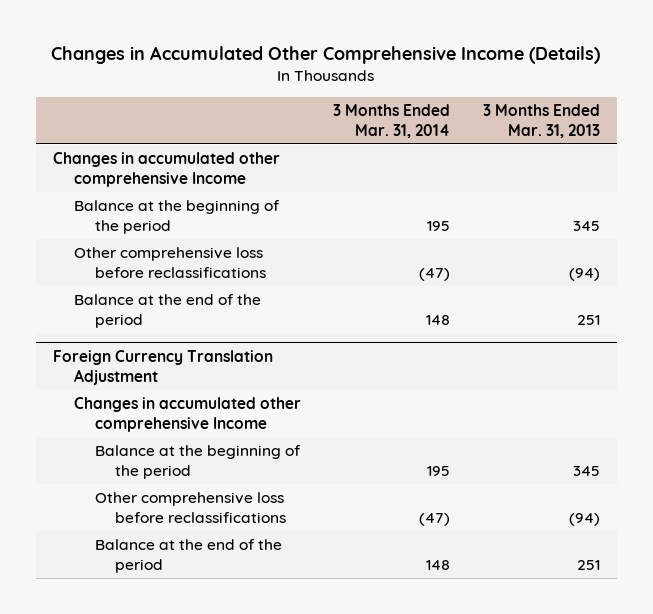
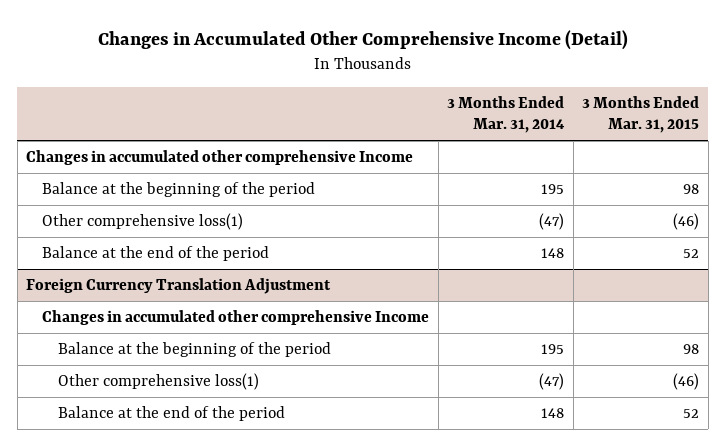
- Changes in Accumulated Other Comprehensive Income (Details)
+ Changes in Accumulated Other Comprehensive Income (Detail)
- | 3 Months Ended Mar. 31, 2014 | 3 Months Ended Mar. 31, 2013
+ | 3 Months Ended Mar. 31, 2014 | 3 Months Ended Mar. 31, 2015
- Other comprehensive loss before reclassifications | (47) | (94)
+ Other comprehensive loss(1) | (47) | (46)
@ Foreign Currency Translation Adjustment
- Other comprehensive loss before reclassifications | (47) | (94)
+ Other comprehensive loss(1) | (47) | (46)

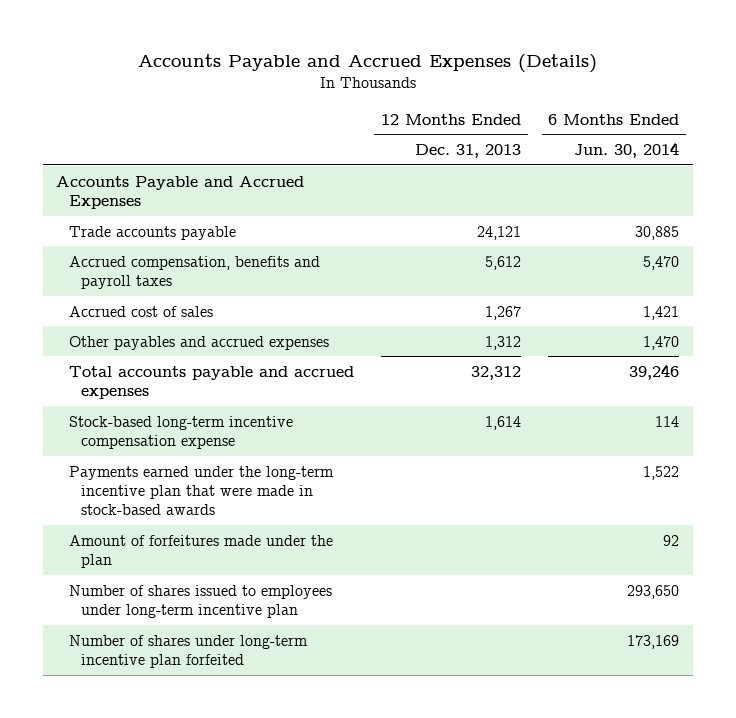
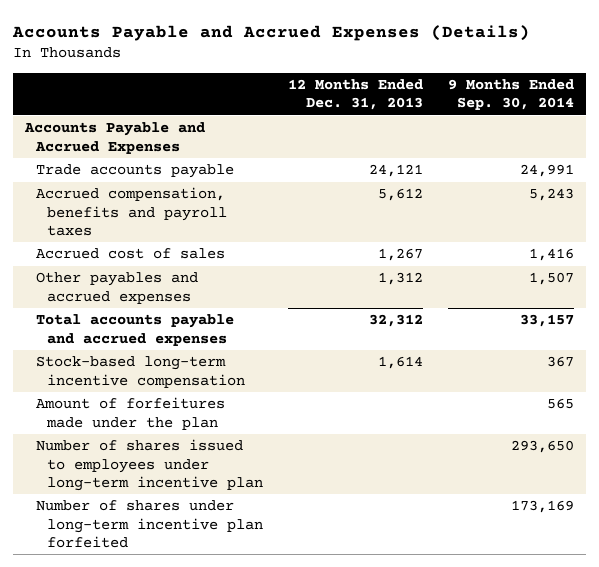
- | 12 Months Ended Dec. 31, 2013 | 6 Months Ended Jun. 30, 2014
+ | 12 Months Ended Dec. 31, 2013 | 9 Months Ended Sep. 30, 2014
- Stock-based long-term incentive compensation expense | 1,614 | 114
- Payments earned under the long-term incentive plan that were made in stock-based awards | | 1,522
+ Stock-based long-term incentive compensation | 1,614 | 367

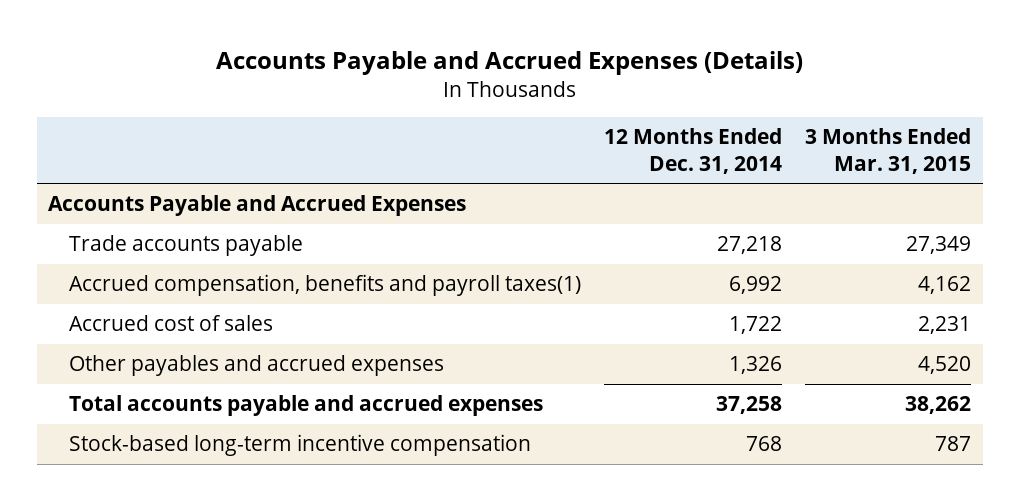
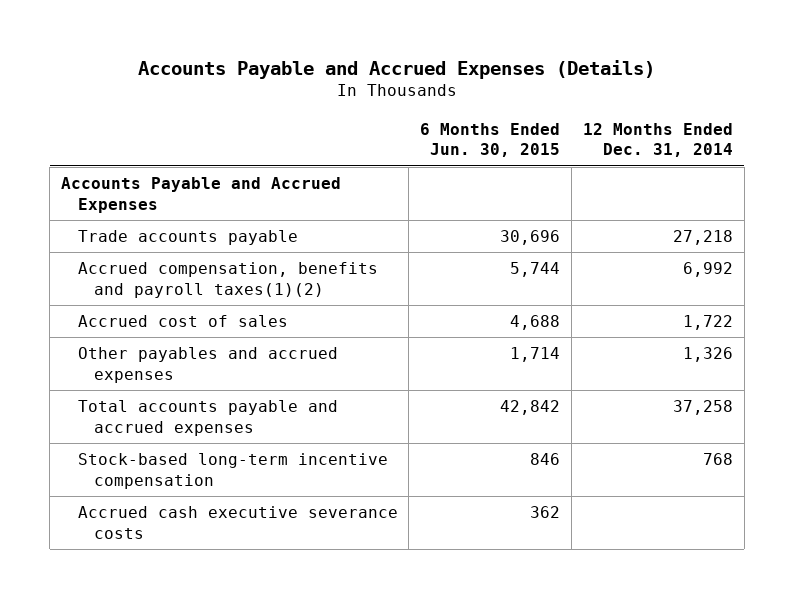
- | 12 Months Ended Dec. 31, 2014 | 3 Months Ended Mar. 31, 2015
+ | 6 Months Ended Jun. 30, 2015 | 12 Months Ended Dec. 31, 2014
- Accrued compensation, benefits and payroll taxes(1) | 6,992 | 4,162
+ Accrued compensation, benefits and payroll taxes(1)(2) | 5,744 | 6,992
+ Accrued cash executive severance costs | 362 |

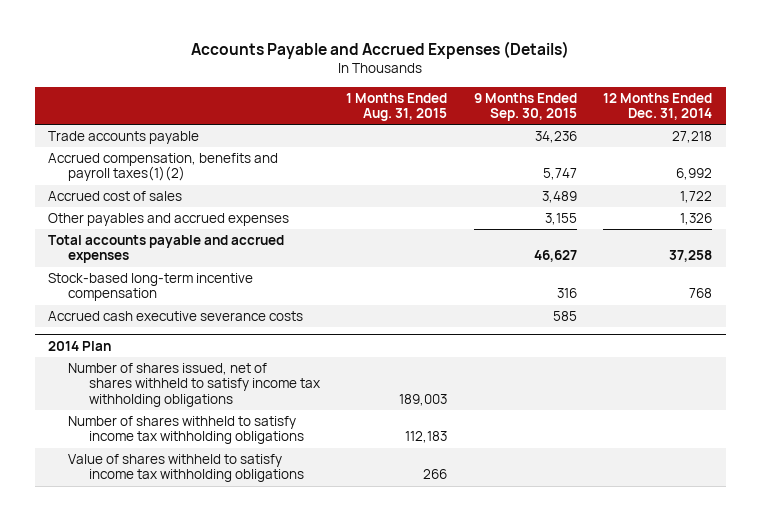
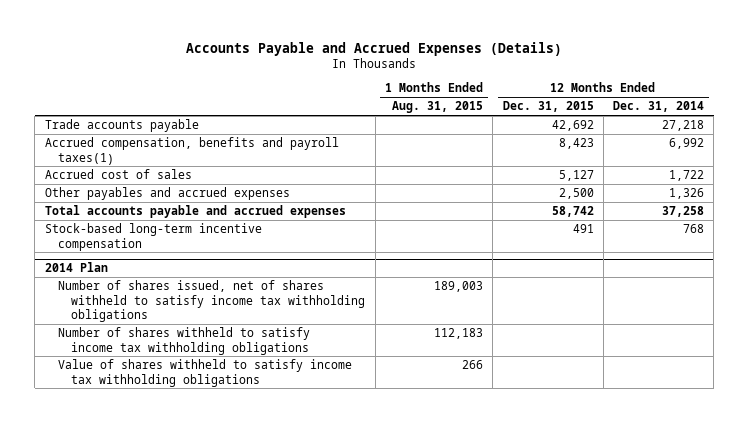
- | 1 Months Ended Aug. 31, 2015 | 9 Months Ended Sep. 30, 2015 | 12 Months Ended Dec. 31, 2014
+ | 1 Months Ended Aug. 31, 2015 | 12 Months Ended Dec. 31, 2015 | 12 Months Ended Dec. 31, 2014
- Accrued compensation, benefits and payroll taxes(1)(2) | | 5,747 | 6,992
+ Accrued compensation, benefits and payroll taxes(1) | | 8,423 | 6,992
- Accrued cash executive severance costs | | 585 |

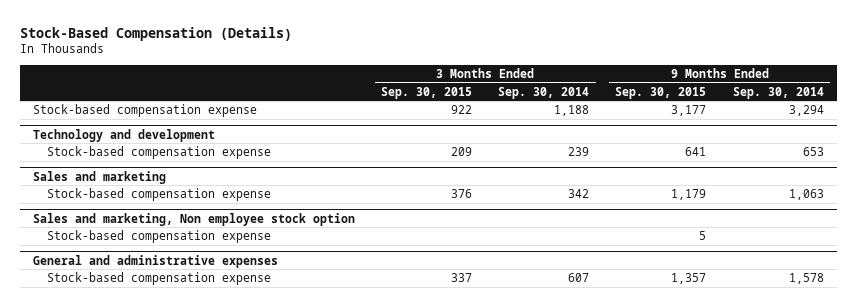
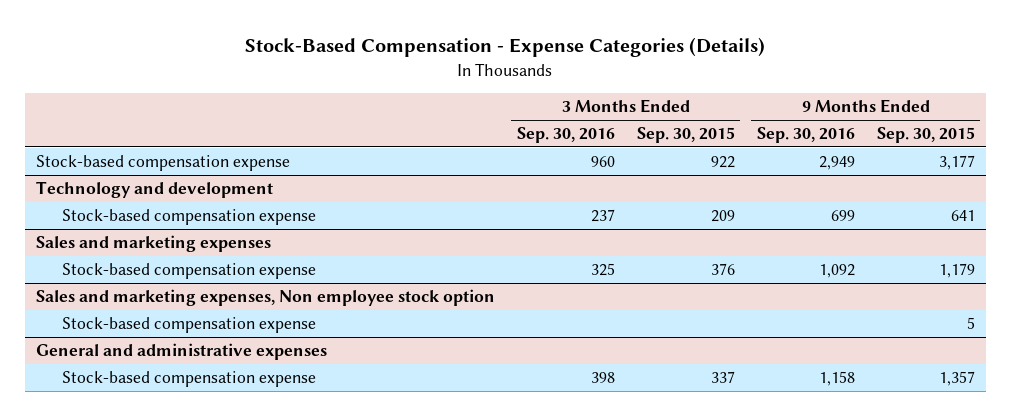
- Stock-Based Compensation (Details)
+ Stock-Based Compensation - Expense Categories (Details)
- | 3 Months Ended Sep. 30, 2015 | 3 Months Ended Sep. 30, 2014 | 9 Months Ended Sep. 30, 2015 | 9 Months Ended Sep. 30, 2014
+ | 3 Months Ended Sep. 30, 2016 | 3 Months Ended Sep. 30, 2015 | 9 Months Ended Sep. 30, 2016 | 9 Months Ended Sep. 30, 2015
- Sales and marketing
+ Sales and marketing expenses
- Sales and marketing, Non employee stock option
+ Sales and marketing expenses, Non employee stock option

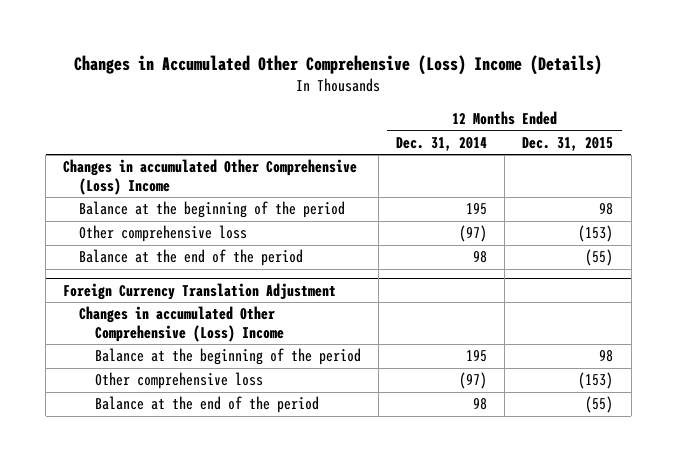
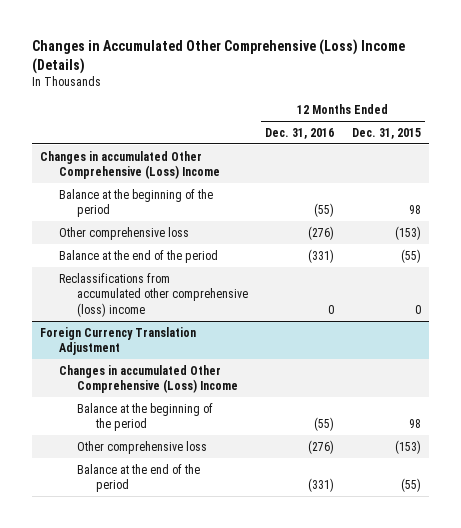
- | 12 Months Ended Dec. 31, 2014 | 12 Months Ended Dec. 31, 2015
+ | 12 Months Ended Dec. 31, 2016 | 12 Months Ended Dec. 31, 2015
+ Reclassifications from accumulated other comprehensive (loss) income | 0 | 0

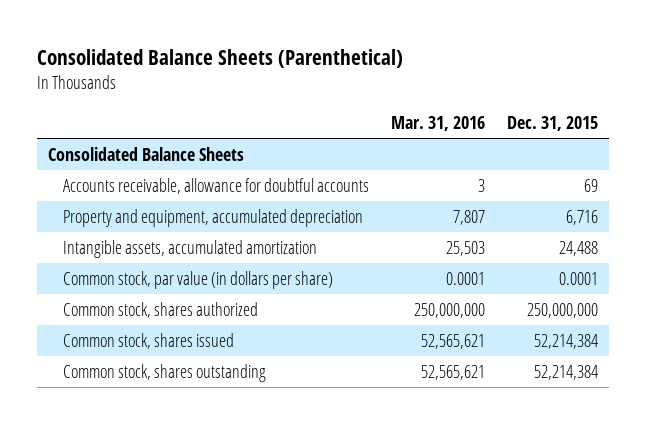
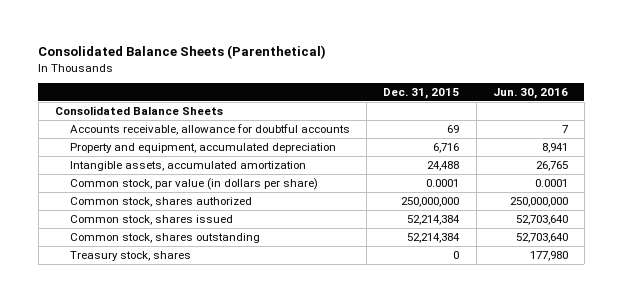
- | Mar. 31, 2016 | Dec. 31, 2015
+ | Dec. 31, 2015 | Jun. 30, 2016
+ Treasury stock, shares | 0 | 177,980

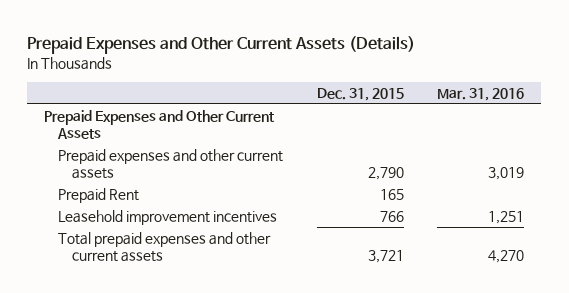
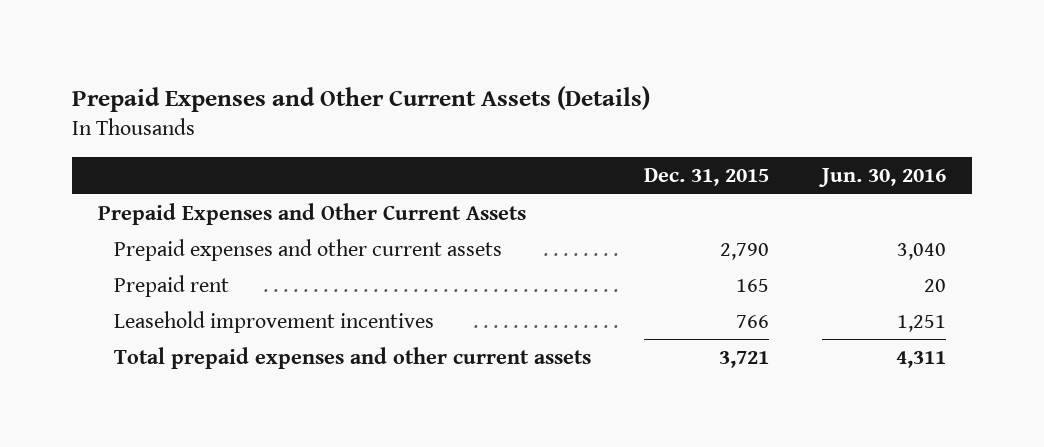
- | Dec. 31, 2015 | Mar. 31, 2016
+ | Dec. 31, 2015 | Jun. 30, 2016
- Prepaid Rent | 165 |
+ Prepaid rent | 165 | 20

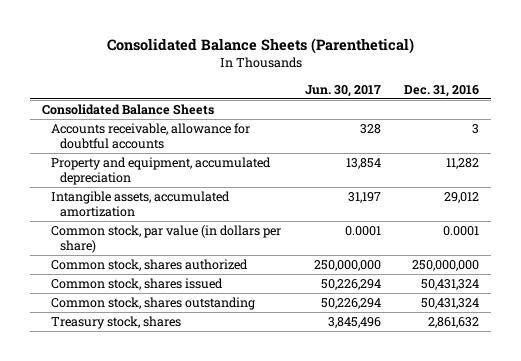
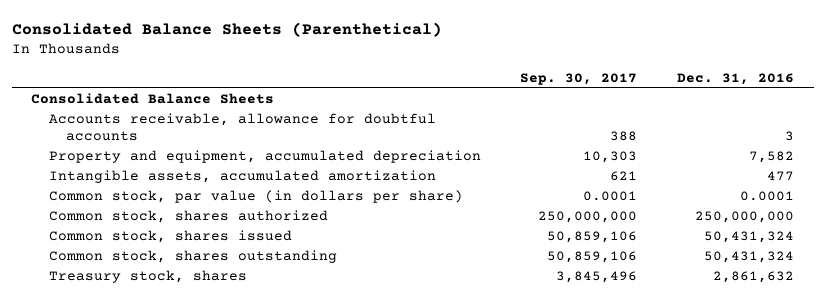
- | Jun. 30, 2017 | Dec. 31, 2016
+ | Sep. 30, 2017 | Dec. 31, 2016
- Property and equipment, accumulated depreciation | 13,854 | 11,282
- Intangible assets, accumulated amortization | 31,197 | 29,012
+ Property and equipment, accumulated depreciation | 10,303 | 7,582
+ Intangible assets, accumulated amortization | 621 | 477

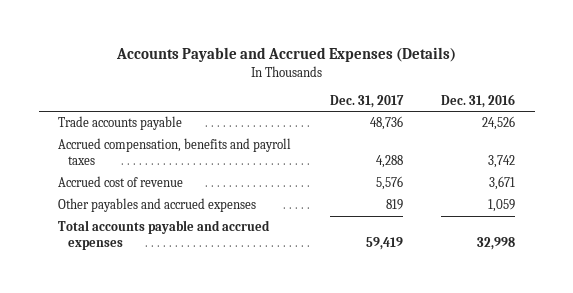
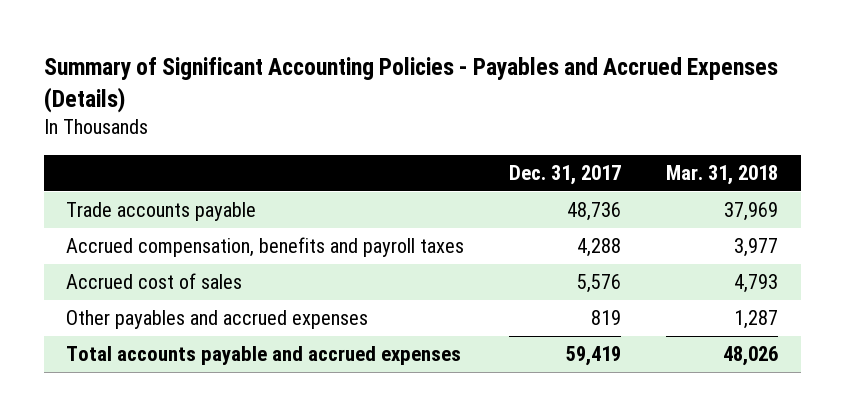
- Accounts Payable and Accrued Expenses (Details)
+ Summary of Significant Accounting Policies - Payables and Accrued Expenses (Details)
- | Dec. 31, 2017 | Dec. 31, 2016
+ | Dec. 31, 2017 | Mar. 31, 2018
- Accrued cost of revenue | 5,576 | 3,671
+ Accrued cost of sales | 5,576 | 4,793

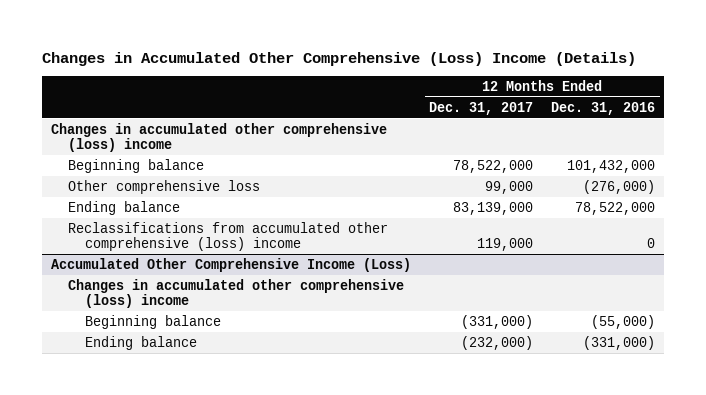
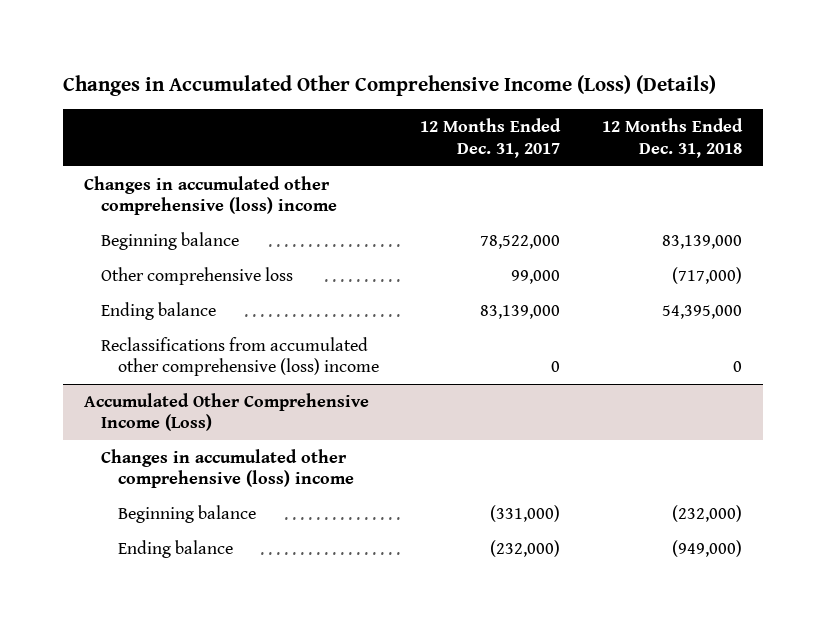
- Changes in Accumulated Other Comprehensive (Loss) Income (Details)
+ Changes in Accumulated Other Comprehensive Income (Loss) (Details)
- | 12 Months Ended Dec. 31, 2017 | 12 Months Ended Dec. 31, 2016
+ | 12 Months Ended Dec. 31, 2017 | 12 Months Ended Dec. 31, 2018
- Reclassifications from accumulated other comprehensive (loss) income | 119,000 | 0
+ Reclassifications from accumulated other comprehensive (loss) income | 0 | 0

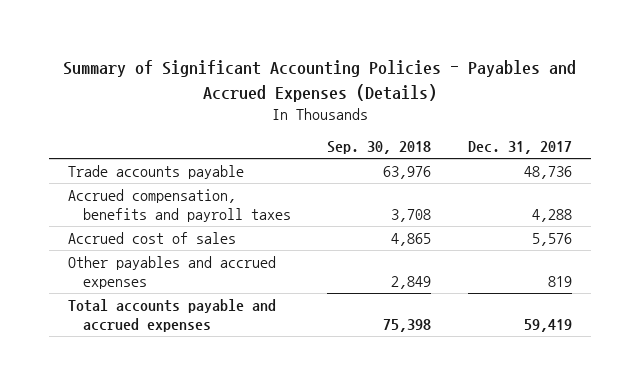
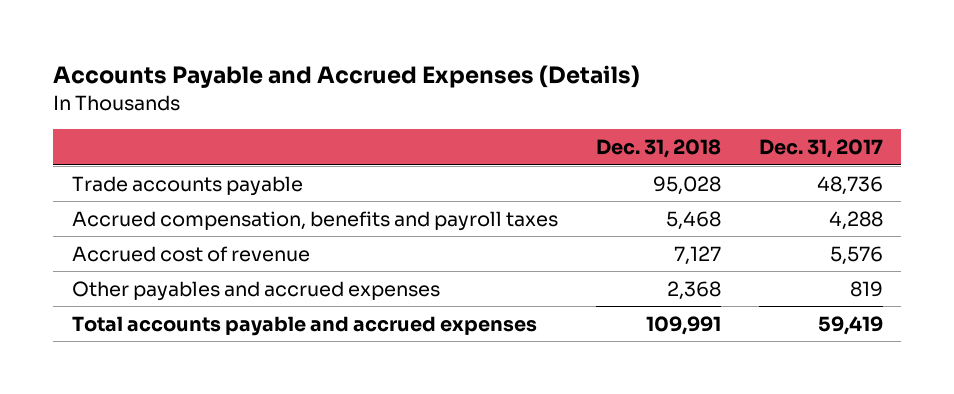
- Summary of Significant Accounting Policies - Payables and Accrued Expenses (Details)
+ Accounts Payable and Accrued Expenses (Details)
- | Sep. 30, 2018 | Dec. 31, 2017
+ | Dec. 31, 2018 | Dec. 31, 2017
- Accrued cost of sales | 4,865 | 5,576
+ Accrued cost of revenue | 7,127 | 5,576

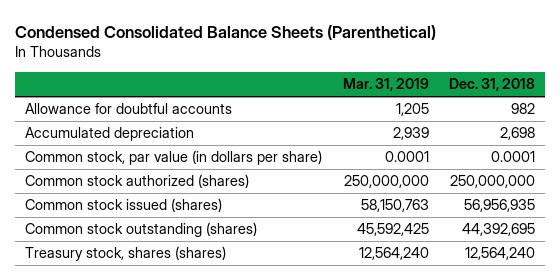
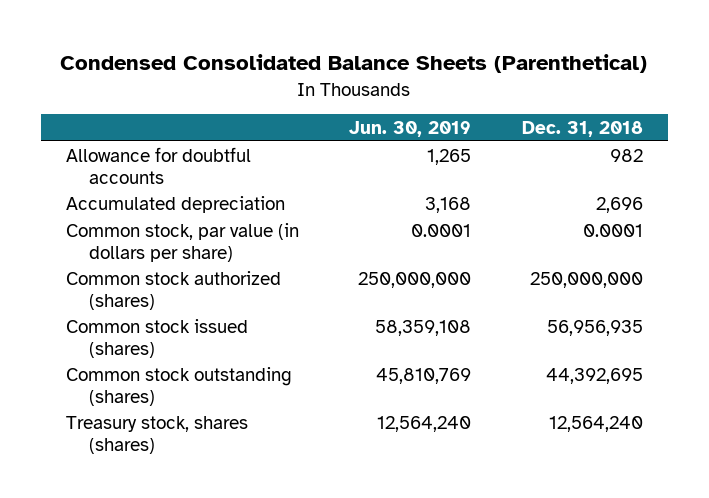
- | Mar. 31, 2019 | Dec. 31, 2018
+ | Jun. 30, 2019 | Dec. 31, 2018
- Accumulated depreciation | 2,939 | 2,698
+ Accumulated depreciation | 3,168 | 2,696

